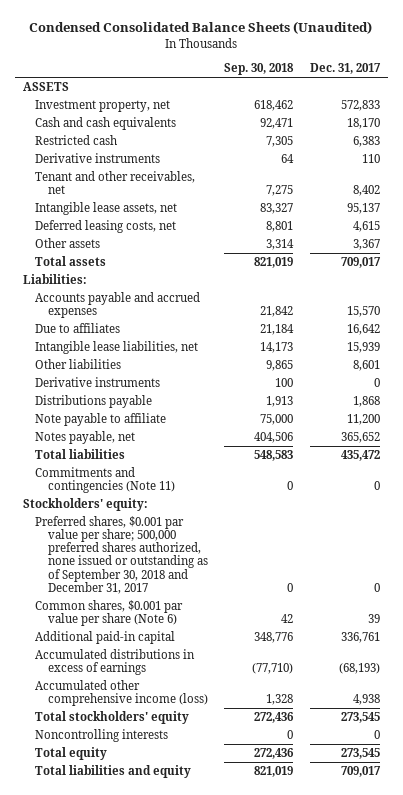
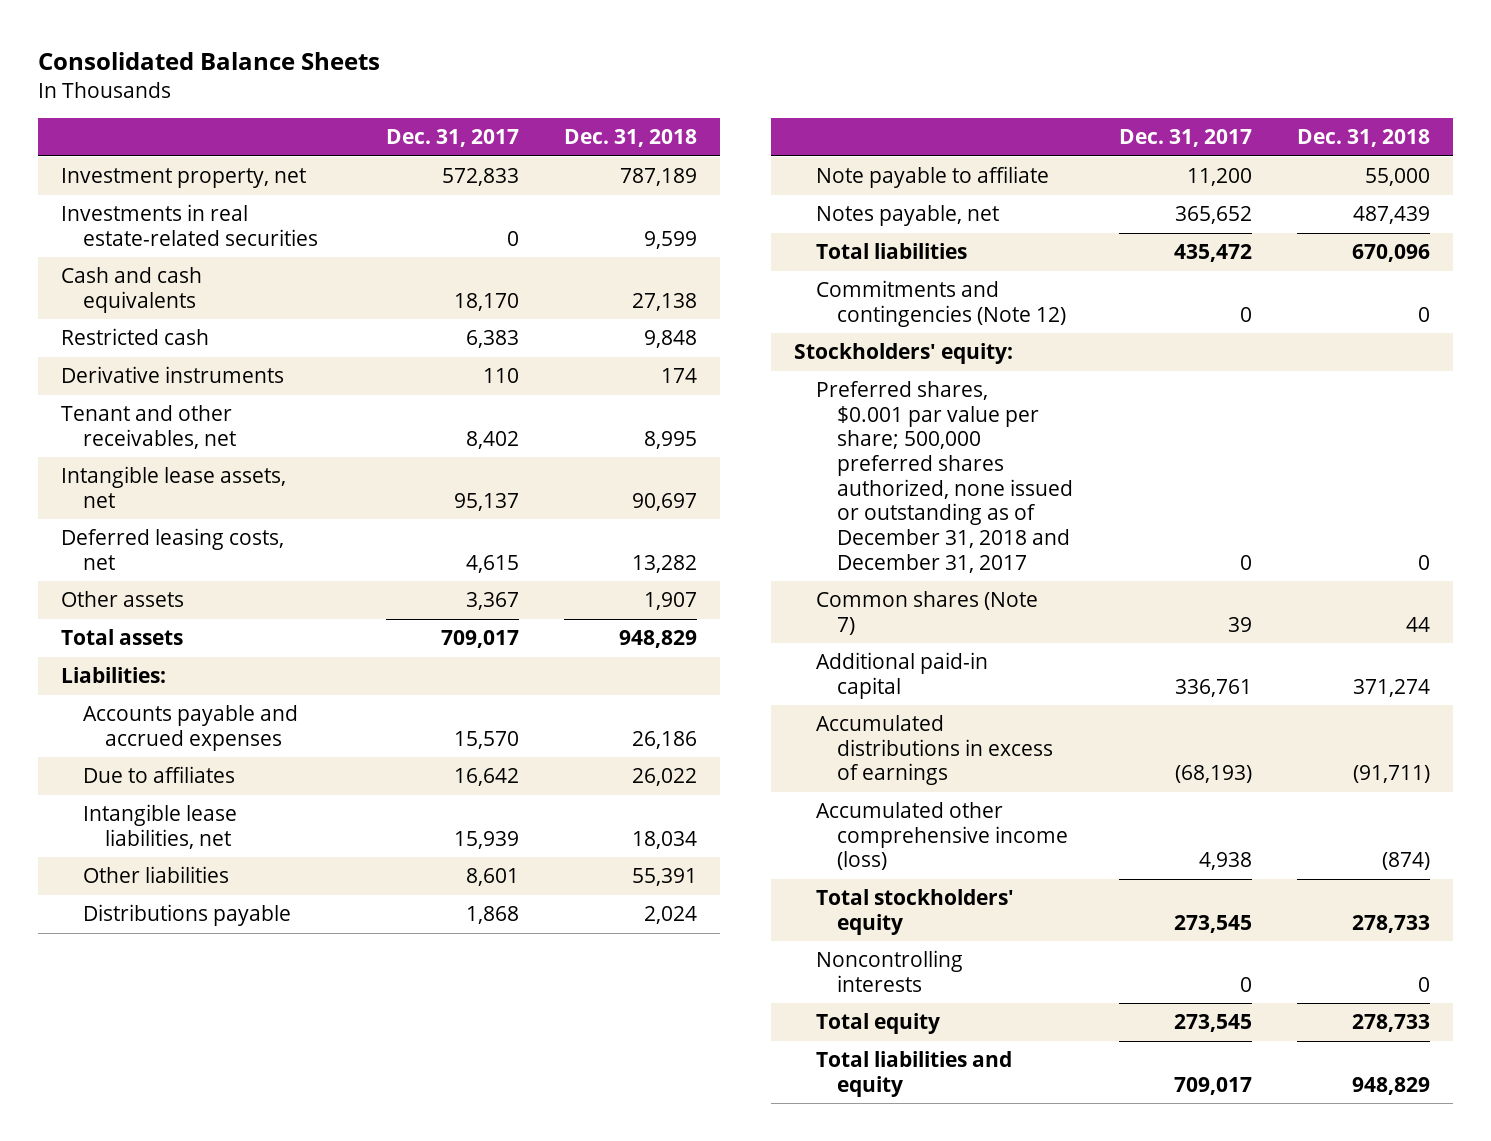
- Condensed Consolidated Balance Sheets (Unaudited)
+ Consolidated Balance Sheets
- | Sep. 30, 2018 | Dec. 31, 2017
+ | Dec. 31, 2017 | Dec. 31, 2018
- ASSETS
+ Investments in real estate-related securities | 0 | 9,599
- Derivative instruments | 100 | 0
- Commitments and contingencies (Note 11) | 0 | 0
+ Commitments and contingencies (Note 12) | 0 | 0
- Preferred shares, $0.001 par value per share; 500,000 preferred shares authorized, none issued or outstanding as of September 30, 2018 and December 31, 2017 | 0 | 0
- Common shares, $0.001 par value per share (Note 6) | 42 | 39
+ Preferred shares, $0.001 par value per share; 500,000 preferred shares authorized, none issued or outstanding as of December 31, 2018 and December 31, 2017 | 0 | 0
+ Common shares (Note 7) | 39 | 44

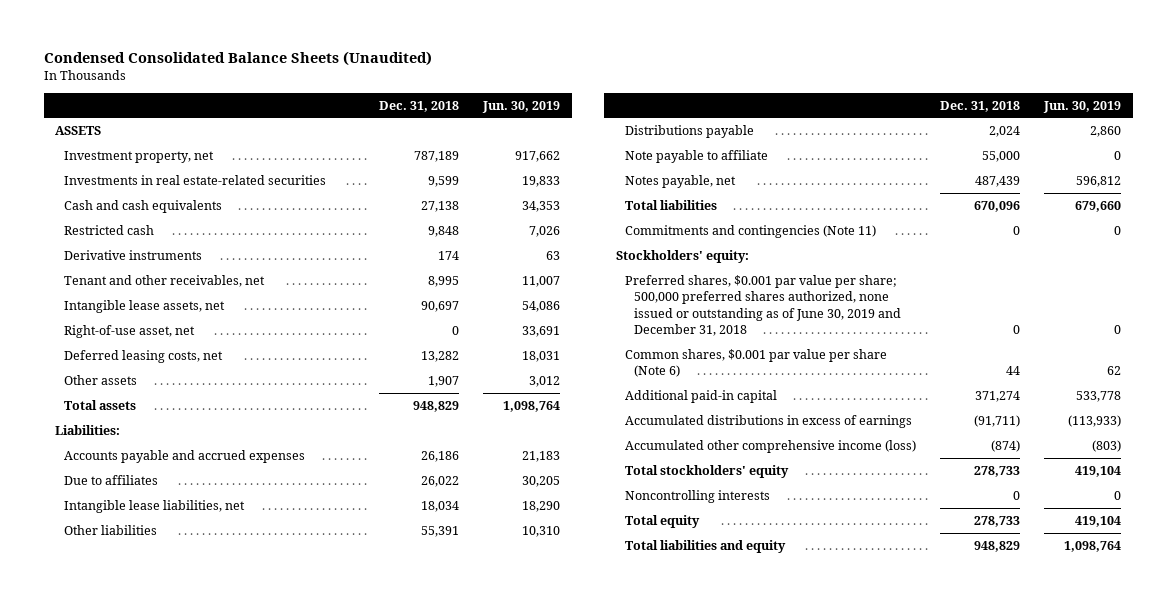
- Consolidated Balance Sheets
+ Condensed Consolidated Balance Sheets (Unaudited)
- | Dec. 31, 2017 | Dec. 31, 2018
+ | Dec. 31, 2018 | Jun. 30, 2019
+ ASSETS
+ Right-of-use asset, net | 0 | 33,691
- Commitments and contingencies (Note 12) | 0 | 0
+ Commitments and contingencies (Note 11) | 0 | 0
- Preferred shares, $0.001 par value per share; 500,000 preferred shares authorized, none issued or outstanding as of December 31, 2018 and December 31, 2017 | 0 | 0
- Common shares (Note 7) | 39 | 44
+ Preferred shares, $0.001 par value per share; 500,000 preferred shares authorized, none issued or outstanding as of June 30, 2019 and December 31, 2018 | 0 | 0
+ Common shares, $0.001 par value per share (Note 6) | 44 | 62

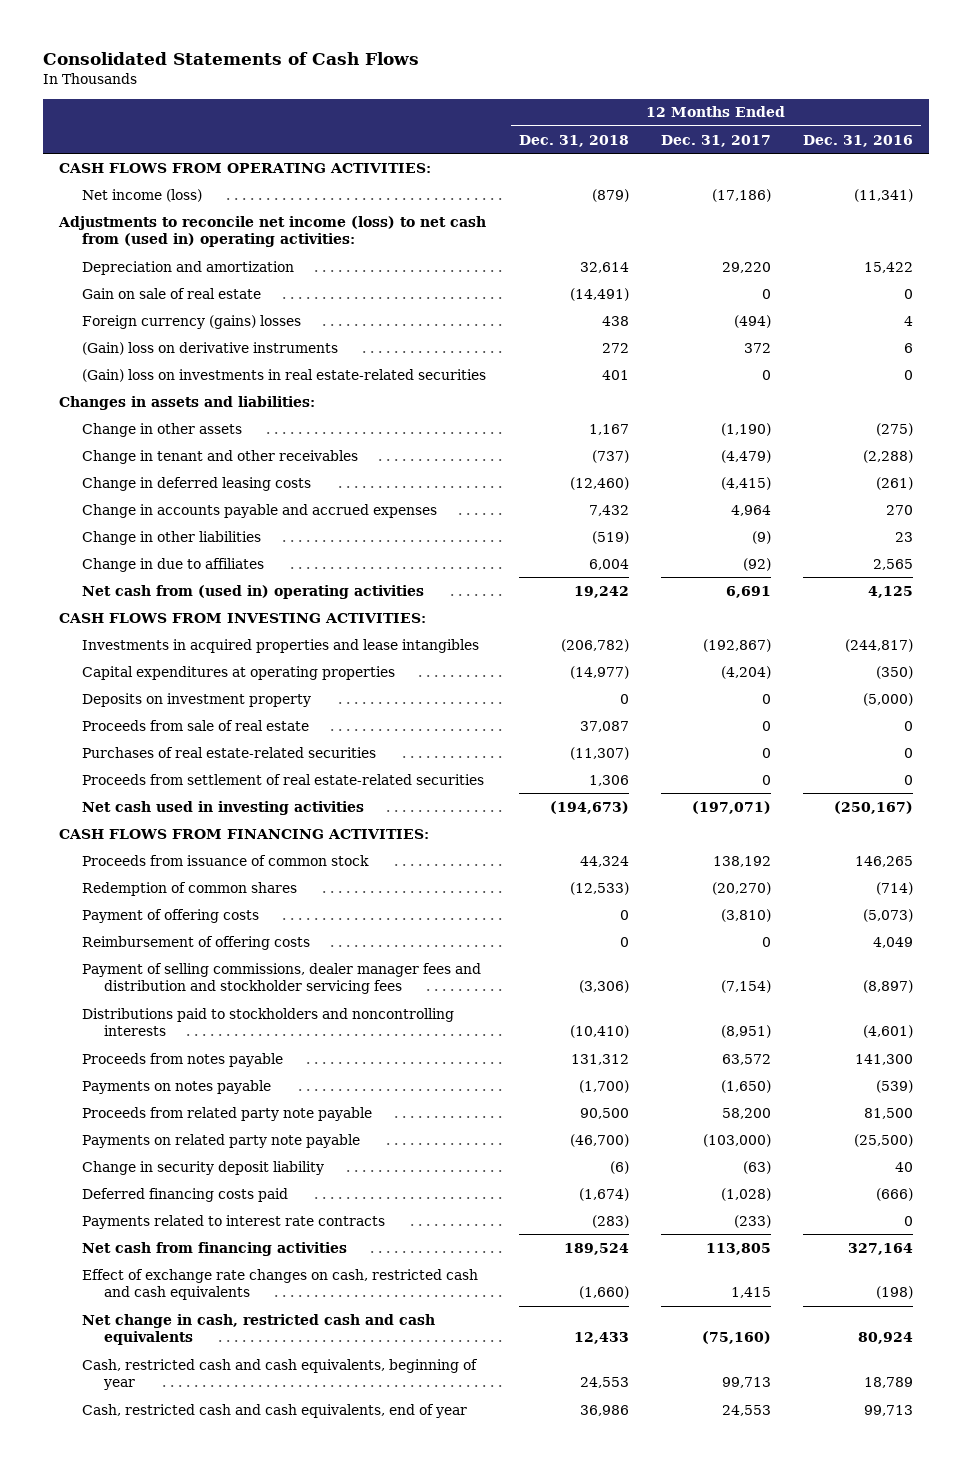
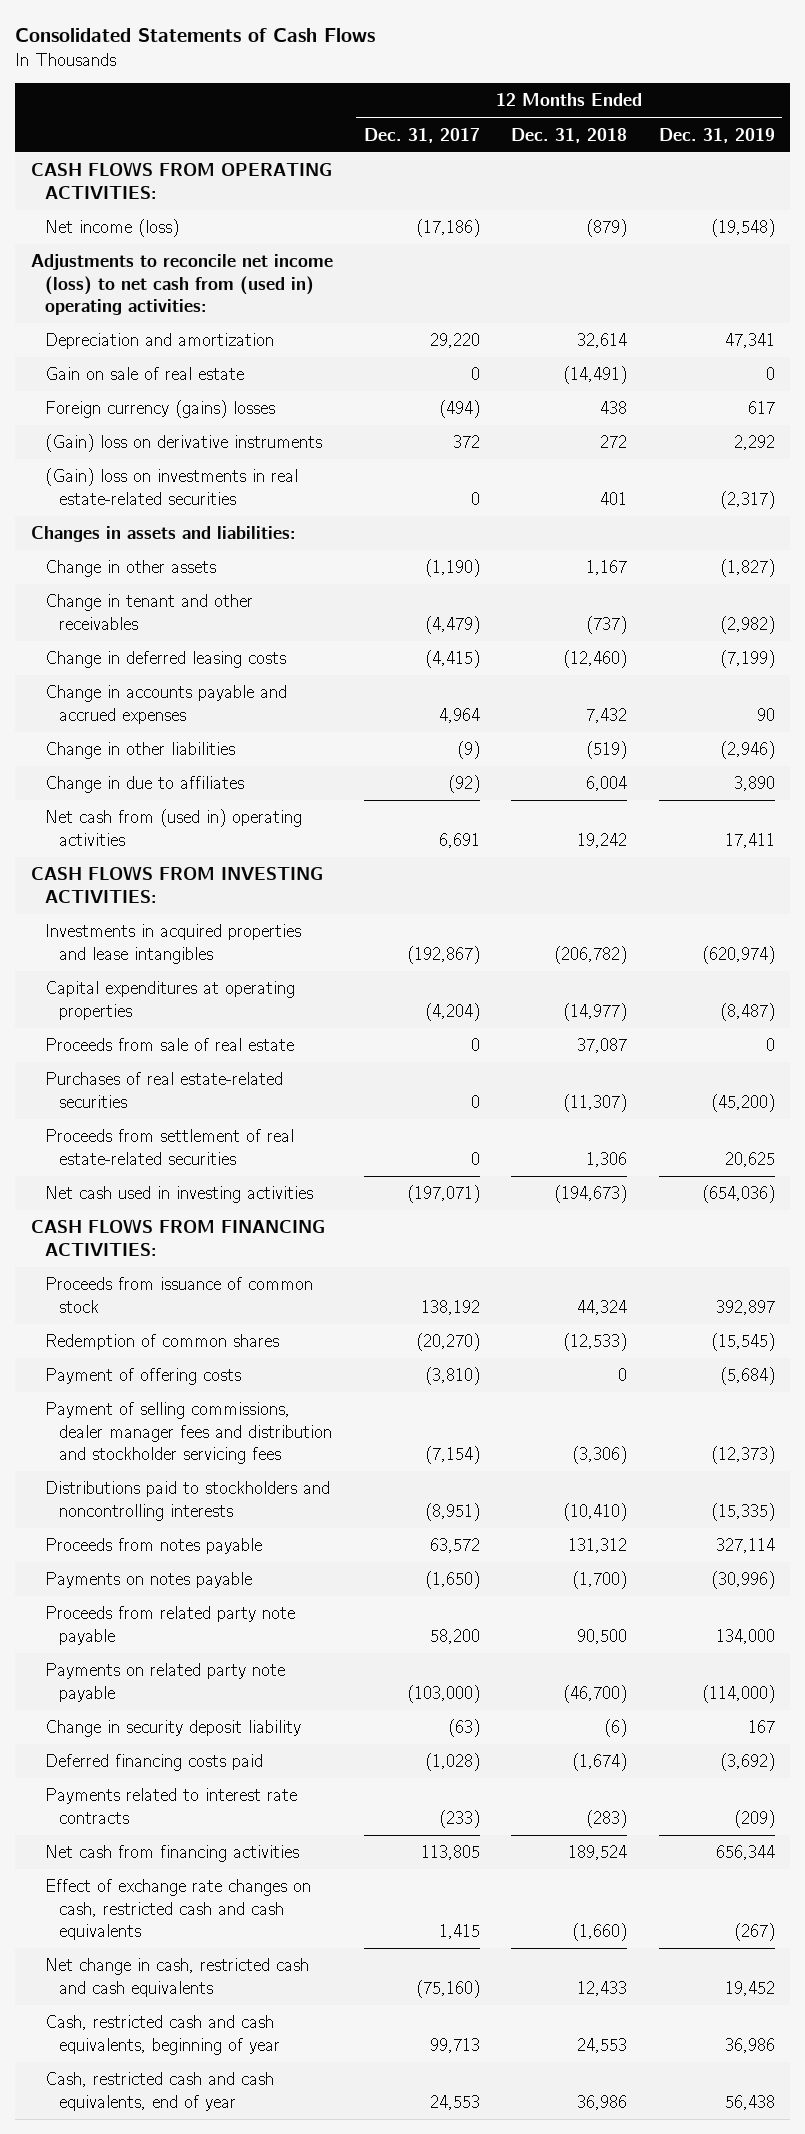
- | 12 Months Ended Dec. 31, 2018 | 12 Months Ended Dec. 31, 2017 | 12 Months Ended Dec. 31, 2016
+ | 12 Months Ended Dec. 31, 2017 | 12 Months Ended Dec. 31, 2018 | 12 Months Ended Dec. 31, 2019
- Deposits on investment property | 0 | 0 | (5,000)
- Reimbursement of offering costs | 0 | 0 | 4,049

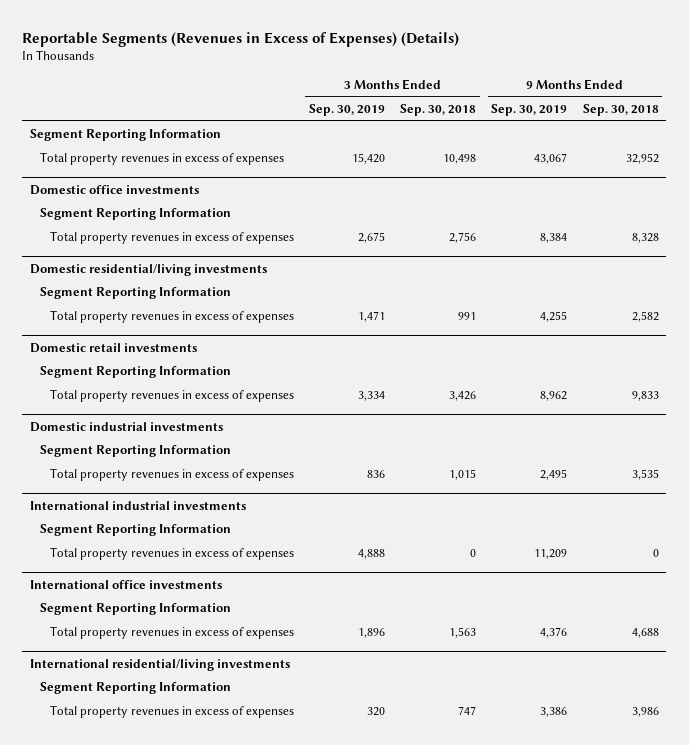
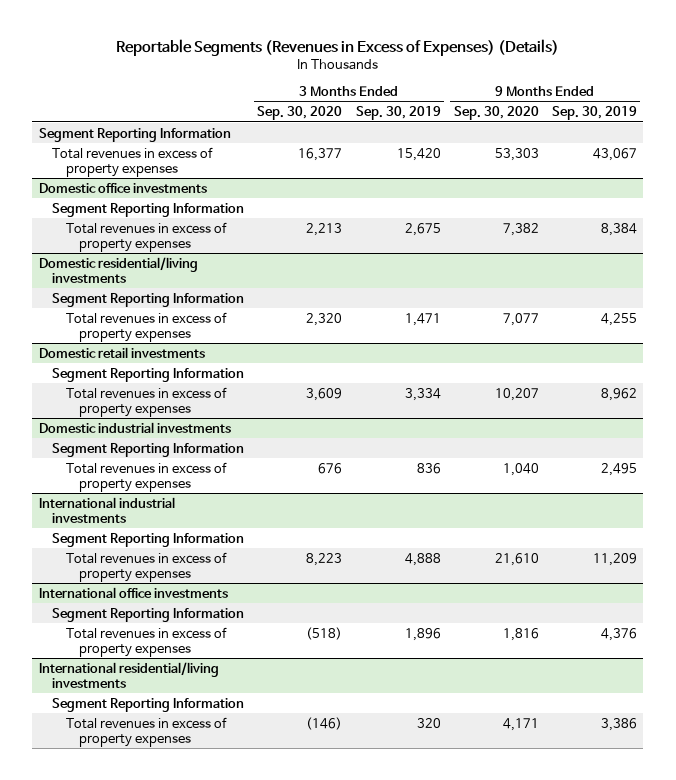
- | 3 Months Ended Sep. 30, 2019 | 3 Months Ended Sep. 30, 2018 | 9 Months Ended Sep. 30, 2019 | 9 Months Ended Sep. 30, 2018
+ | 3 Months Ended Sep. 30, 2020 | 3 Months Ended Sep. 30, 2019 | 9 Months Ended Sep. 30, 2020 | 9 Months Ended Sep. 30, 2019
- Total property revenues in excess of expenses | 15,420 | 10,498 | 43,067 | 32,952
+ Total revenues in excess of property expenses | 16,377 | 15,420 | 53,303 | 43,067
@ Domestic office investments
- Total property revenues in excess of expenses | 2,675 | 2,756 | 8,384 | 8,328
+ Total revenues in excess of property expenses | 2,213 | 2,675 | 7,382 | 8,384
@ Domestic residential/living investments
- Total property revenues in excess of expenses | 1,471 | 991 | 4,255 | 2,582
+ Total revenues in excess of property expenses | 2,320 | 1,471 | 7,077 | 4,255
@ Domestic retail investments
- Total property revenues in excess of expenses | 3,334 | 3,426 | 8,962 | 9,833
+ Total revenues in excess of property expenses | 3,609 | 3,334 | 10,207 | 8,962
@ Domestic industrial investments
- Total property revenues in excess of expenses | 836 | 1,015 | 2,495 | 3,535
+ Total revenues in excess of property expenses | 676 | 836 | 1,040 | 2,495
@ International industrial investments
- Total property revenues in excess of expenses | 4,888 | 0 | 11,209 | 0
+ Total revenues in excess of property expenses | 8,223 | 4,888 | 21,610 | 11,209
@ International office investments
- Total property revenues in excess of expenses | 1,896 | 1,563 | 4,376 | 4,688
+ Total revenues in excess of property expenses | (518) | 1,896 | 1,816 | 4,376
@ International residential/living investments
- Total property revenues in excess of expenses | 320 | 747 | 3,386 | 3,986
+ Total revenues in excess of property expenses | (146) | 320 | 4,171 | 3,386

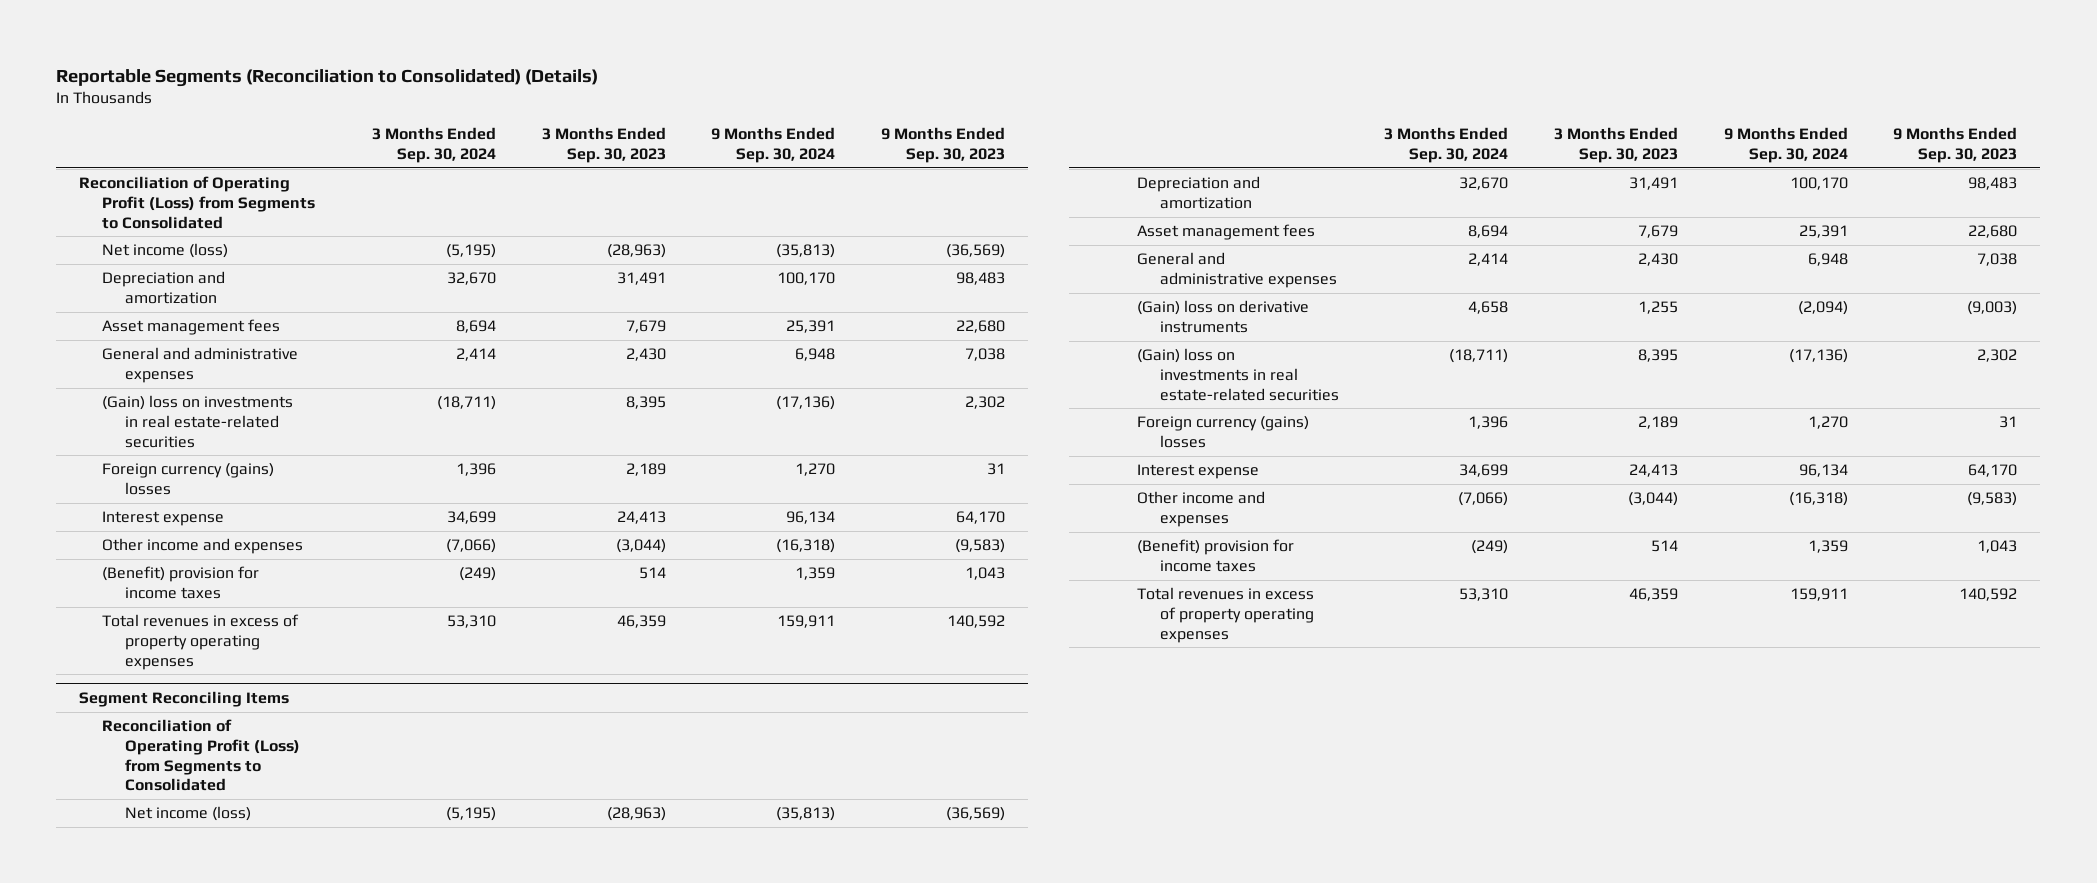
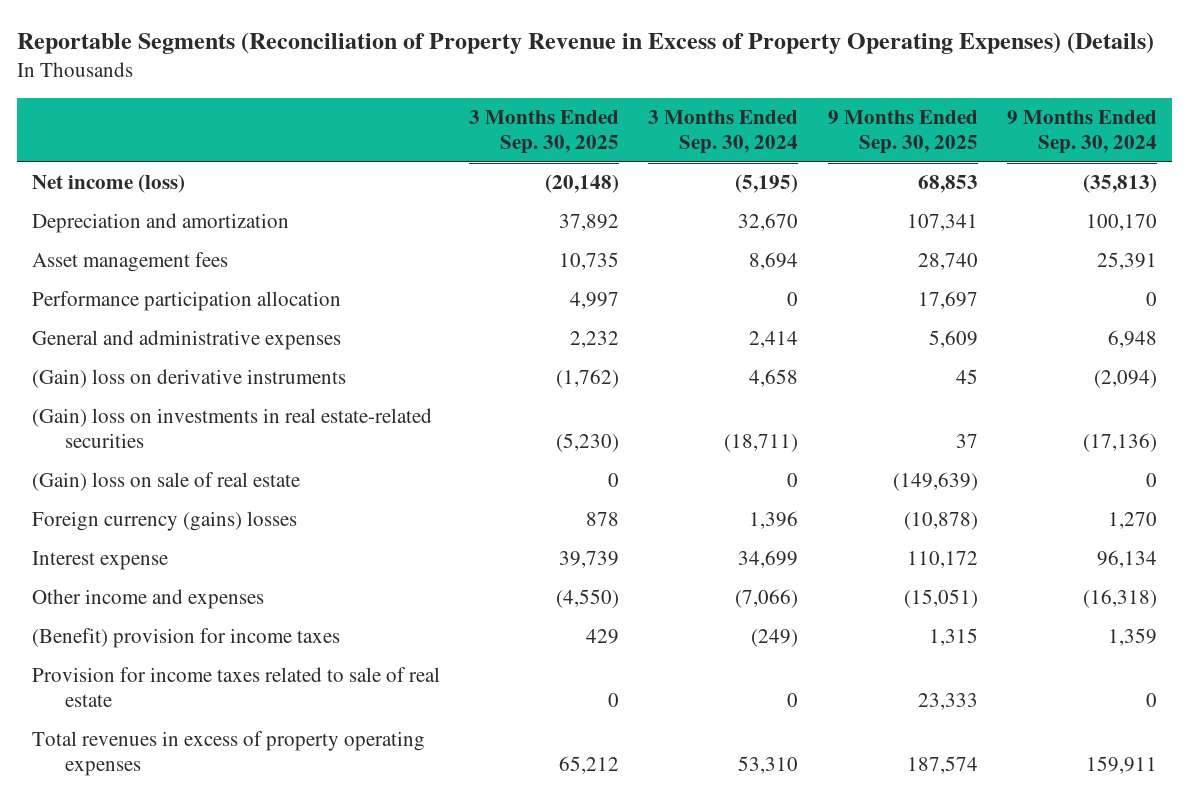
- Reportable Segments (Reconciliation to Consolidated) (Details)
+ Reportable Segments (Reconciliation of Property Revenue in Excess of Property Operating Expenses) (Details)
- | 3 Months Ended Sep. 30, 2024 | 3 Months Ended Sep. 30, 2023 | 9 Months Ended Sep. 30, 2024 | 9 Months Ended Sep. 30, 2023
+ | 3 Months Ended Sep. 30, 2025 | 3 Months Ended Sep. 30, 2024 | 9 Months Ended Sep. 30, 2025 | 9 Months Ended Sep. 30, 2024
- Reconciliation of Operating Profit (Loss) from Segments to Consolidated
- General and administrative expenses | 2,414 | 2,430 | 6,948 | 7,038
- (Gain) loss on investments in real estate-related securities | (18,711) | 8,395 | (17,136) | 2,302
- Foreign currency (gains) losses | 1,396 | 2,189 | 1,270 | 31
- Interest expense | 34,699 | 24,413 | 96,134 | 64,170
- Other income and expenses | (7,066) | (3,044) | (16,318) | (9,583)
- (Benefit) provision for income taxes | (249) | 514 | 1,359 | 1,043
- Total revenues in excess of property operating expenses | 53,310 | 46,359 | 159,911 | 140,592
- Segment Reconciling Items
- Reconciliation of Operating Profit (Loss) from Segments to Consolidated
- Net income (loss) | (5,195) | (28,963) | (35,813) | (36,569)
- Depreciation and amortization | 32,670 | 31,491 | 100,170 | 98,483
- Asset management fees | 8,694 | 7,679 | 25,391 | 22,680
+ Performance participation allocation | 4,997 | 0 | 17,697 | 0
+ (Gain) loss on sale of real estate | 0 | 0 | (149,639) | 0
+ Provision for income taxes related to sale of real estate | 0 | 0 | 23,333 | 0

